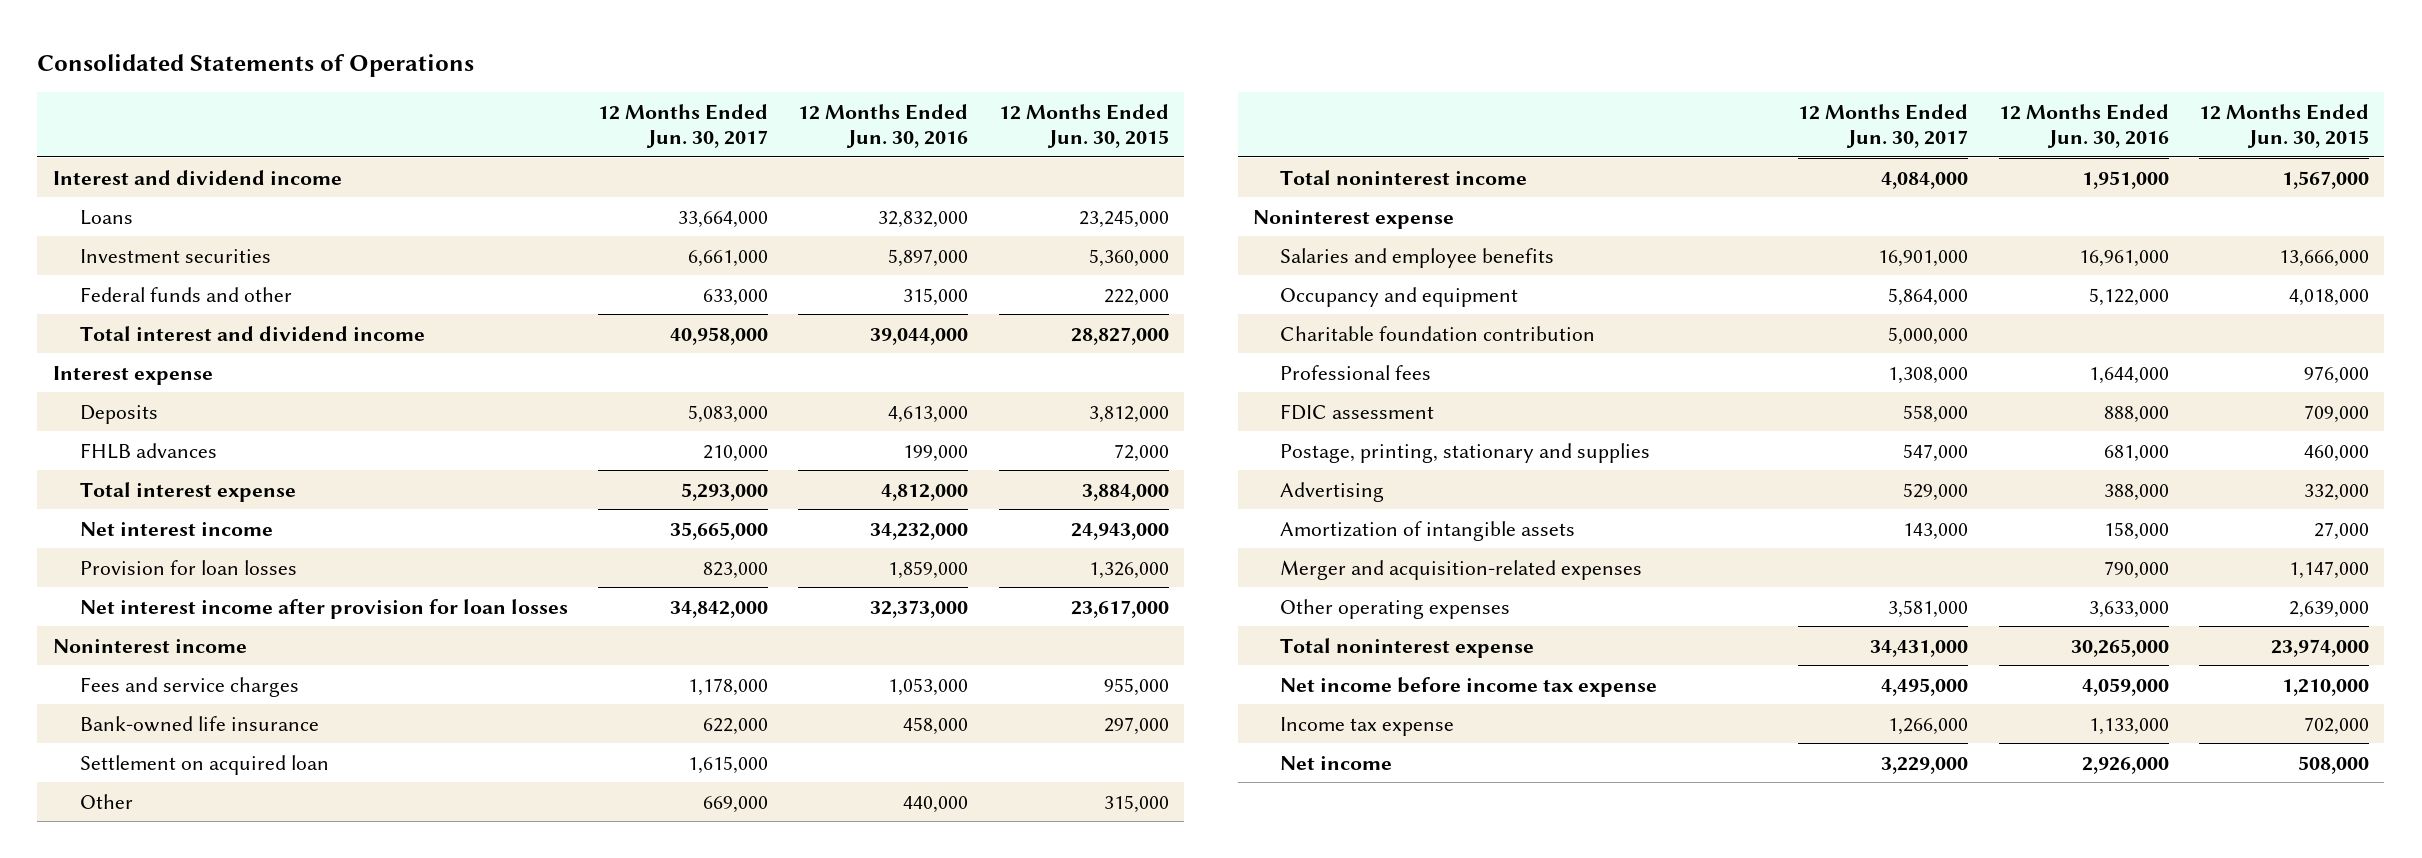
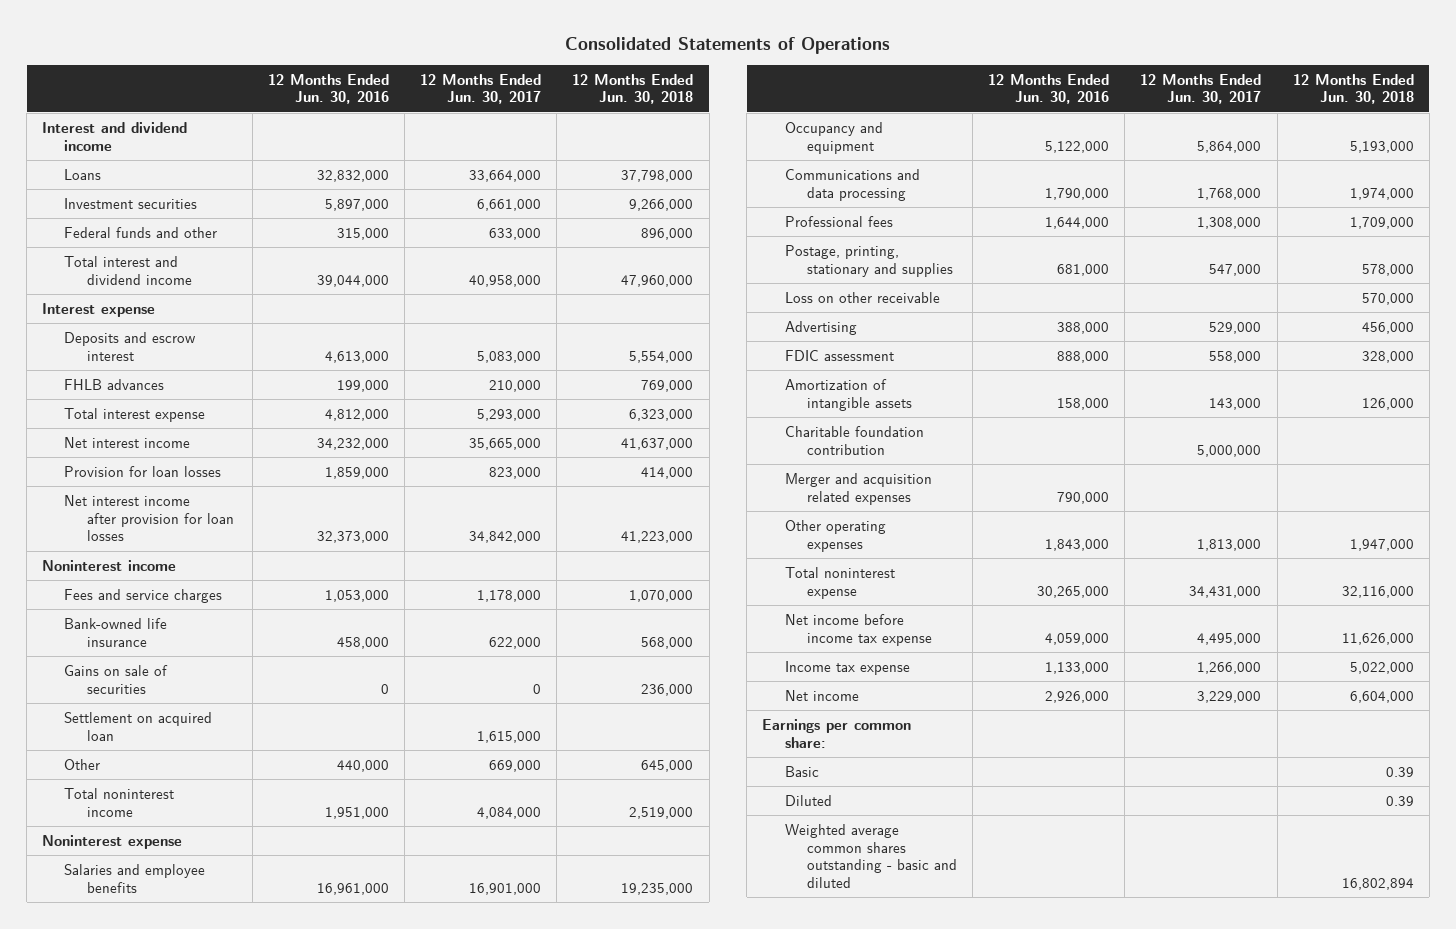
- | 12 Months Ended Jun. 30, 2017 | 12 Months Ended Jun. 30, 2016 | 12 Months Ended Jun. 30, 2015
+ | 12 Months Ended Jun. 30, 2016 | 12 Months Ended Jun. 30, 2017 | 12 Months Ended Jun. 30, 2018
- Deposits | 5,083,000 | 4,613,000 | 3,812,000
+ Deposits and escrow interest | 4,613,000 | 5,083,000 | 5,554,000
+ Gains on sale of securities | 0 | 0 | 236,000
+ Communications and data processing | 1,790,000 | 1,768,000 | 1,974,000
+ Loss on other receivable | | | 570,000
moved down: FDIC assessment | 888,000 | 558,000 | 328,000
- Merger and acquisition-related expenses | | 790,000 | 1,147,000
- Other operating expenses | 3,581,000 | 3,633,000 | 2,639,000
moved down: Charitable foundation contribution | | 5,000,000 |
+ Merger and acquisition related expenses | 790,000 | |
+ Other operating expenses | 1,843,000 | 1,813,000 | 1,947,000
+ Earnings per common share:
+ Basic | | | 0.39
+ Diluted | | | 0.39
+ Weighted average common shares outstanding - basic and diluted | | | 16,802,894

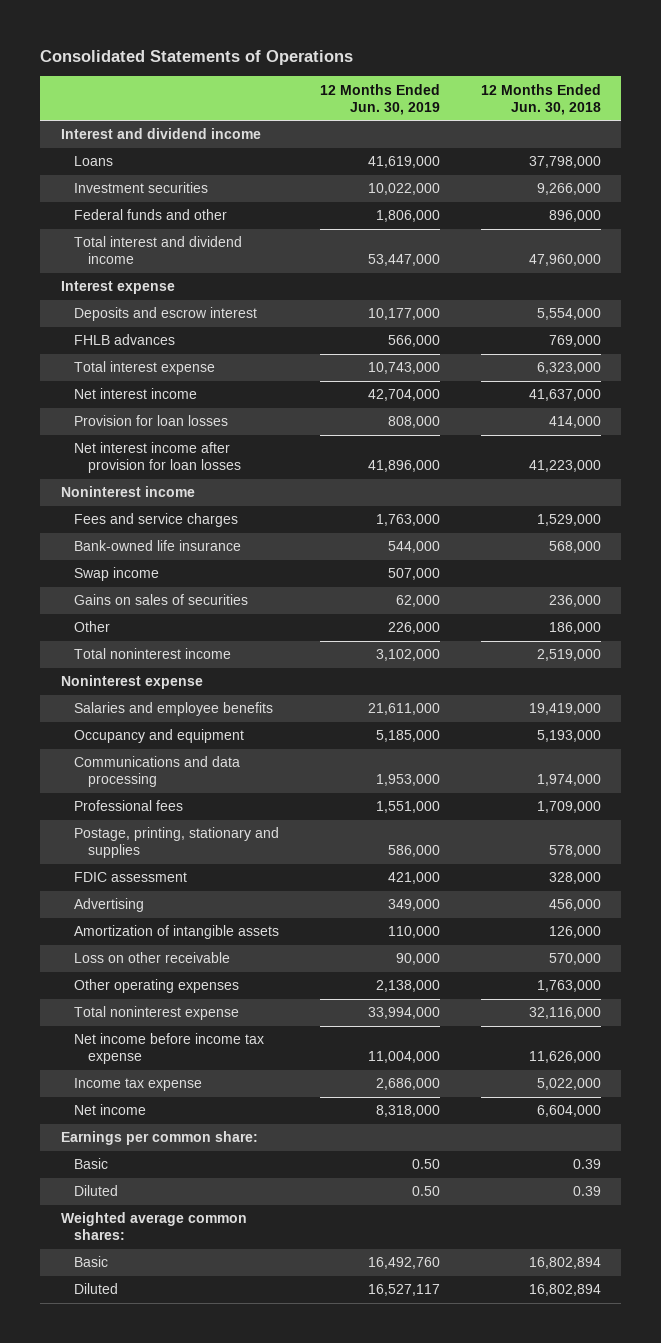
- | 12 Months Ended Jun. 30, 2016 | 12 Months Ended Jun. 30, 2017 | 12 Months Ended Jun. 30, 2018
+ | 12 Months Ended Jun. 30, 2019 | 12 Months Ended Jun. 30, 2018
- Fees and service charges | 1,053,000 | 1,178,000 | 1,070,000
+ Fees and service charges | 1,763,000 | 1,529,000
- Gains on sale of securities | 0 | 0 | 236,000
- Settlement on acquired loan | | 1,615,000 |
- Other | 440,000 | 669,000 | 645,000
+ Swap income | 507,000 |
+ Gains on sales of securities | 62,000 | 236,000
+ Other | 226,000 | 186,000
- Salaries and employee benefits | 16,961,000 | 16,901,000 | 19,235,000
+ Salaries and employee benefits | 21,611,000 | 19,419,000
moved down: Advertising | 349,000 | 456,000
- Charitable foundation contribution | | 5,000,000 |
- Merger and acquisition related expenses | 790,000 | |
- Other operating expenses | 1,843,000 | 1,813,000 | 1,947,000
moved down: Loss on other receivable | 90,000 | 570,000
+ Other operating expenses | 2,138,000 | 1,763,000
- Weighted average common shares outstanding - basic and diluted | | | 16,802,894
+ Weighted average common shares:
+ Basic | 16,492,760 | 16,802,894
+ Diluted | 16,527,117 | 16,802,894

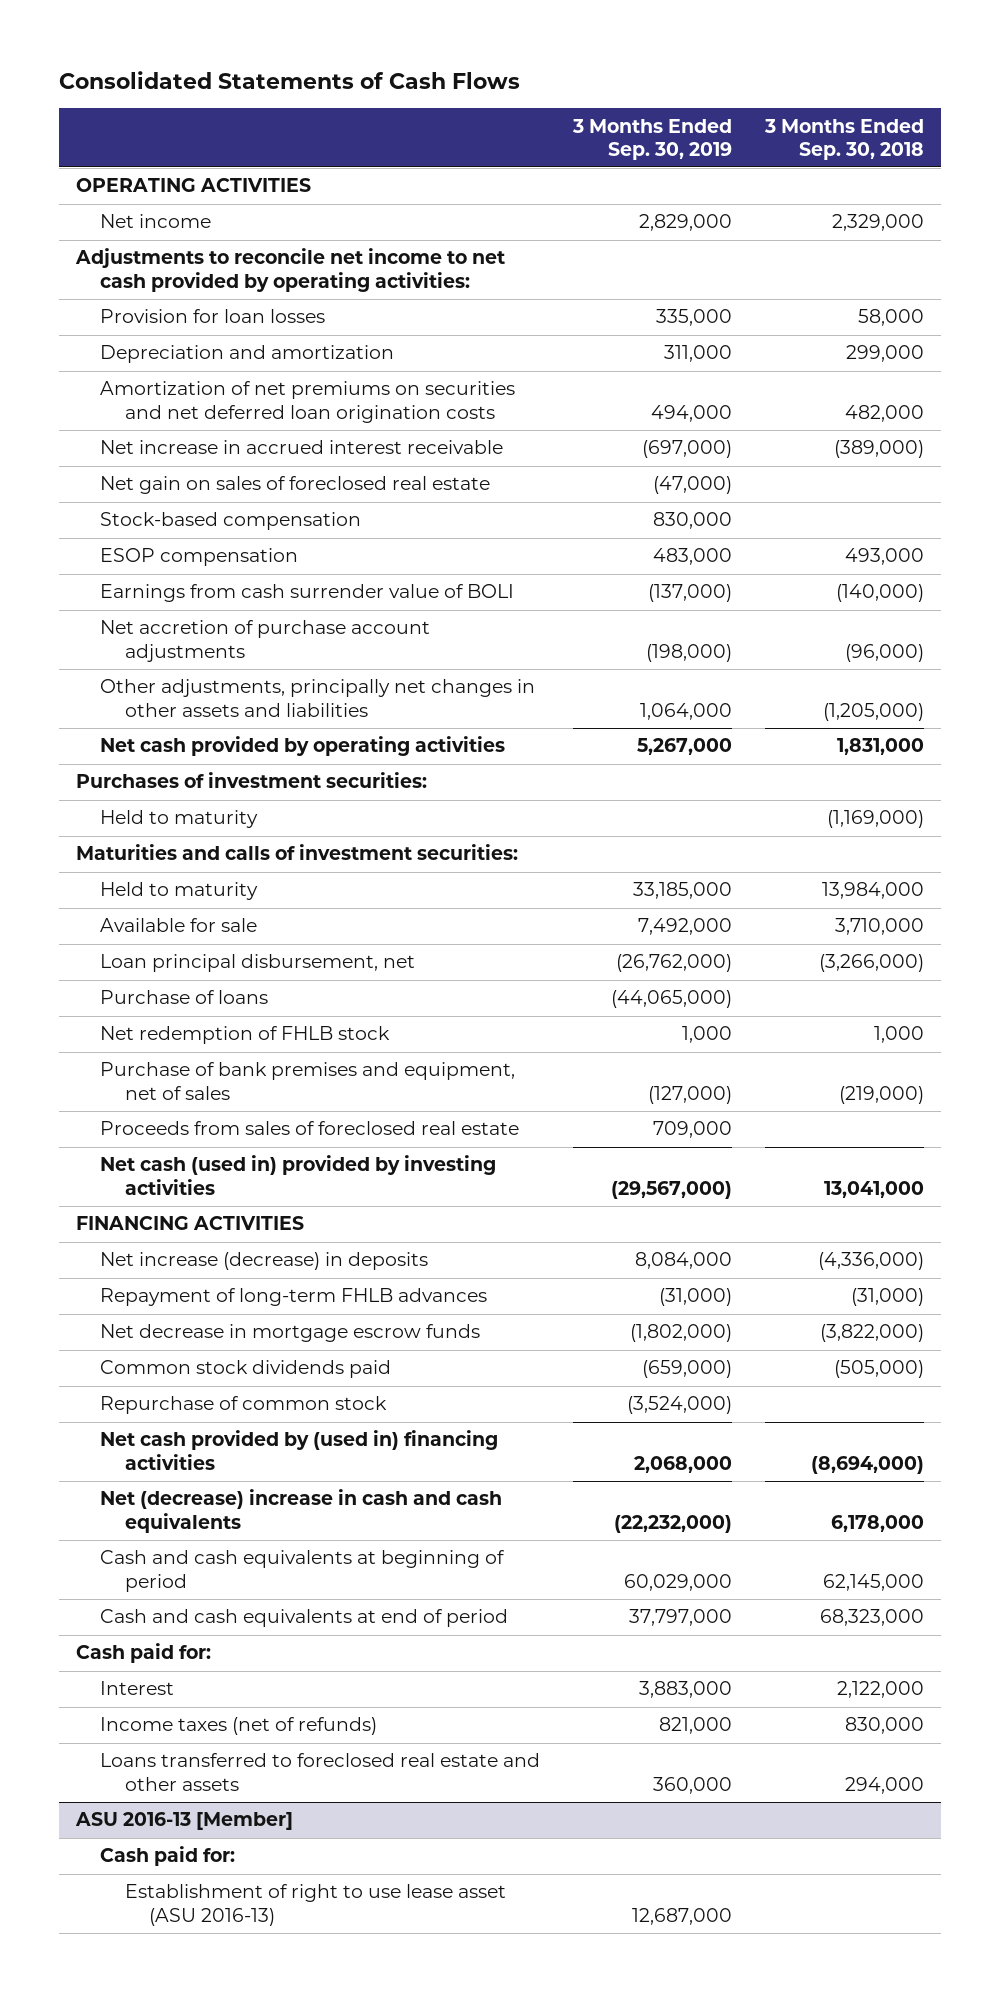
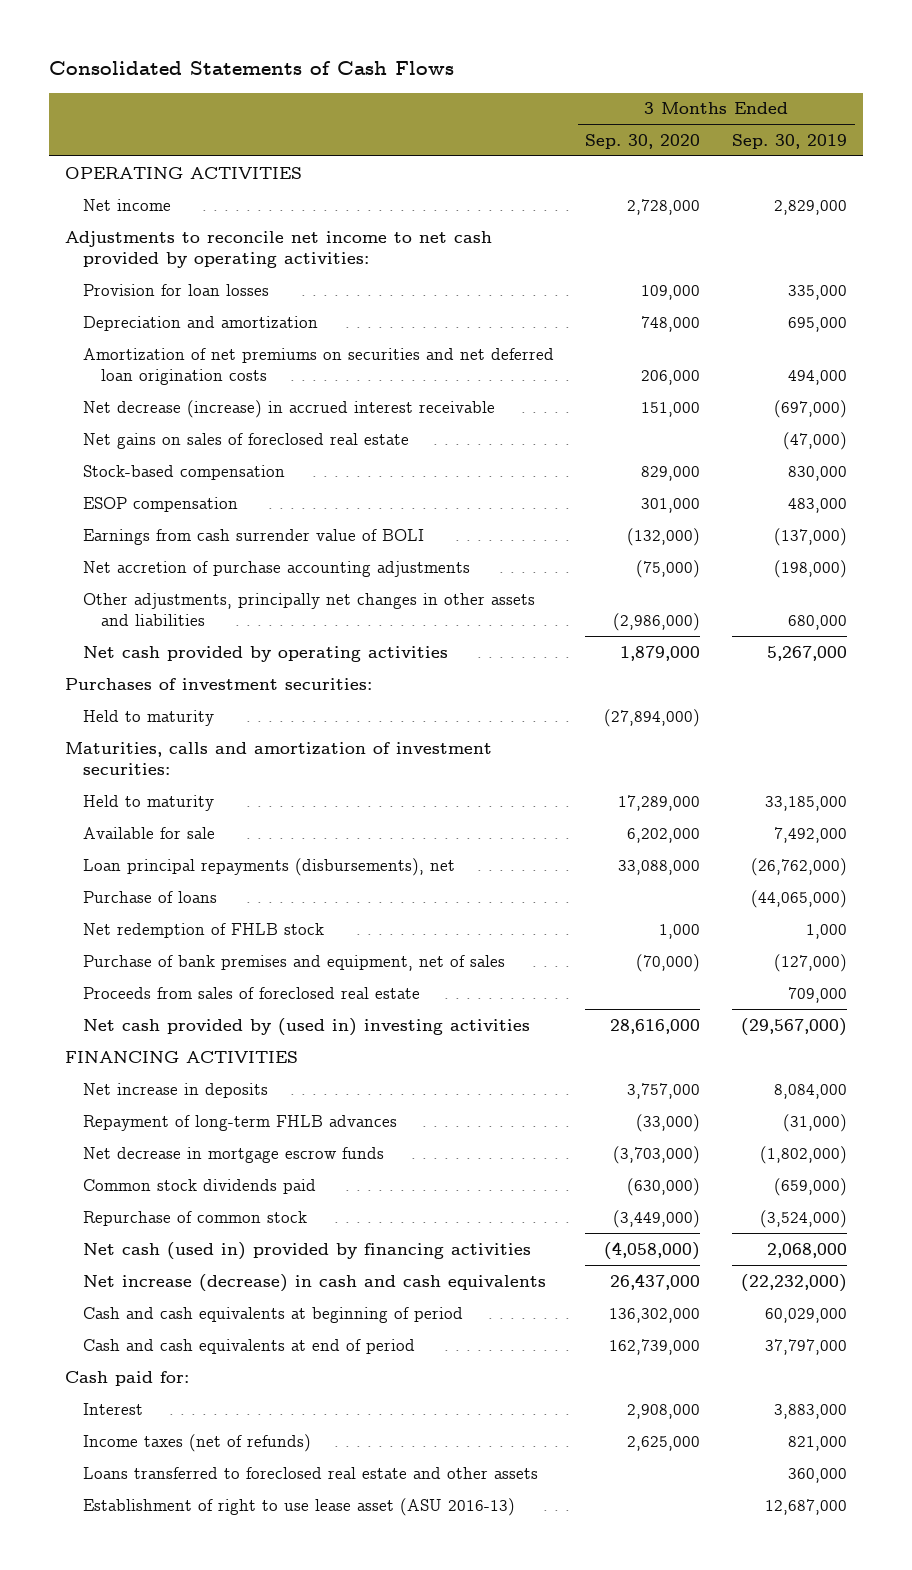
- | 3 Months Ended Sep. 30, 2019 | 3 Months Ended Sep. 30, 2018
+ | 3 Months Ended Sep. 30, 2020 | 3 Months Ended Sep. 30, 2019
- Depreciation and amortization | 311,000 | 299,000
+ Depreciation and amortization | 748,000 | 695,000
- Net increase in accrued interest receivable | (697,000) | (389,000)
- Net gain on sales of foreclosed real estate | (47,000) |
+ Net decrease (increase) in accrued interest receivable | 151,000 | (697,000)
+ Net gains on sales of foreclosed real estate | | (47,000)
- Net accretion of purchase account adjustments | (198,000) | (96,000)
- Other adjustments, principally net changes in other assets and liabilities | 1,064,000 | (1,205,000)
+ Net accretion of purchase accounting adjustments | (75,000) | (198,000)
+ Other adjustments, principally net changes in other assets and liabilities | (2,986,000) | 680,000
- Maturities and calls of investment securities:
+ Maturities, calls and amortization of investment securities:
- Loan principal disbursement, net | (26,762,000) | (3,266,000)
+ Loan principal repayments (disbursements), net | 33,088,000 | (26,762,000)
- Net cash (used in) provided by investing activities | (29,567,000) | 13,041,000
+ Net cash provided by (used in) investing activities | 28,616,000 | (29,567,000)
- Net increase (decrease) in deposits | 8,084,000 | (4,336,000)
+ Net increase in deposits | 3,757,000 | 8,084,000
- Net cash provided by (used in) financing activities | 2,068,000 | (8,694,000)
- Net (decrease) increase in cash and cash equivalents | (22,232,000) | 6,178,000
+ Net cash (used in) provided by financing activities | (4,058,000) | 2,068,000
+ Net increase (decrease) in cash and cash equivalents | 26,437,000 | (22,232,000)
- ASU 2016-13 [Member]
- Cash paid for:

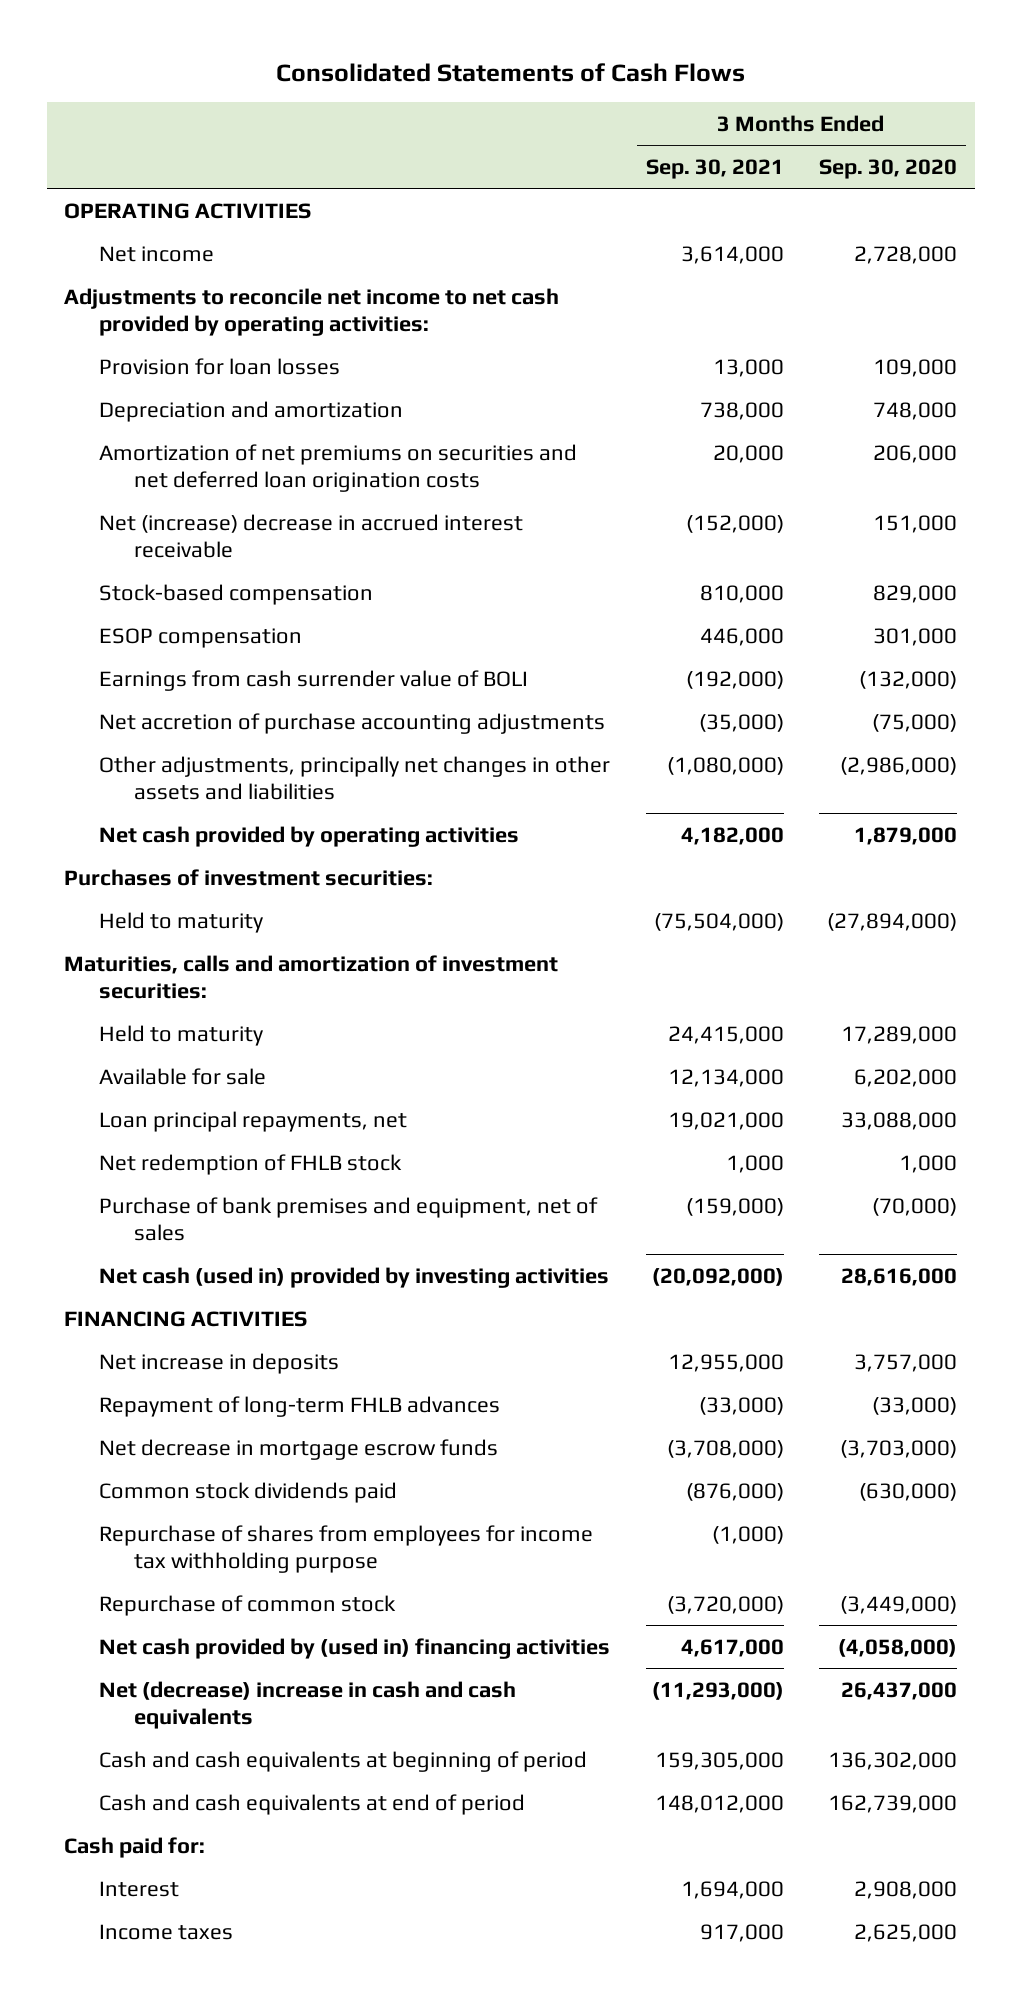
- | 3 Months Ended Sep. 30, 2020 | 3 Months Ended Sep. 30, 2019
+ | 3 Months Ended Sep. 30, 2021 | 3 Months Ended Sep. 30, 2020
- Net decrease (increase) in accrued interest receivable | 151,000 | (697,000)
- Net gains on sales of foreclosed real estate | | (47,000)
+ Net (increase) decrease in accrued interest receivable | (152,000) | 151,000
- Loan principal repayments (disbursements), net | 33,088,000 | (26,762,000)
- Purchase of loans | | (44,065,000)
+ Loan principal repayments, net | 19,021,000 | 33,088,000
- Proceeds from sales of foreclosed real estate | | 709,000
- Net cash provided by (used in) investing activities | 28,616,000 | (29,567,000)
+ Net cash (used in) provided by investing activities | (20,092,000) | 28,616,000
+ Repurchase of shares from employees for income tax withholding purpose | (1,000) |
- Net cash (used in) provided by financing activities | (4,058,000) | 2,068,000
- Net increase (decrease) in cash and cash equivalents | 26,437,000 | (22,232,000)
+ Net cash provided by (used in) financing activities | 4,617,000 | (4,058,000)
+ Net (decrease) increase in cash and cash equivalents | (11,293,000) | 26,437,000
- Income taxes (net of refunds) | 2,625,000 | 821,000
- Loans transferred to foreclosed real estate and other assets | | 360,000
- Establishment of right to use lease asset (ASU 2016-13) | | 12,687,000
+ Income taxes | 917,000 | 2,625,000

